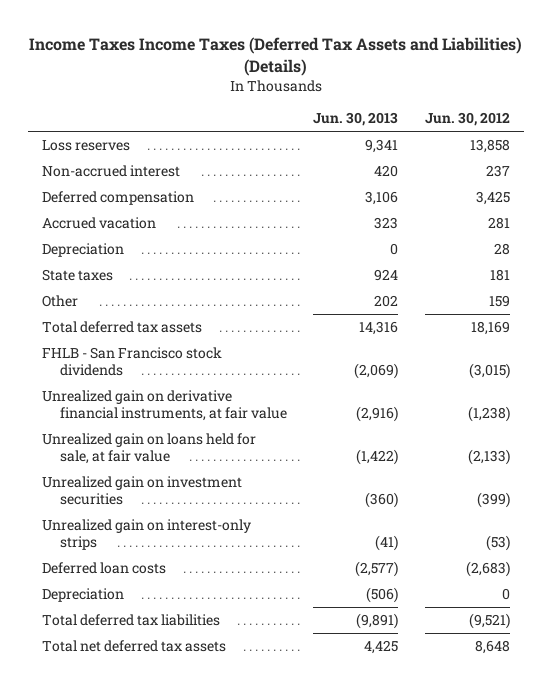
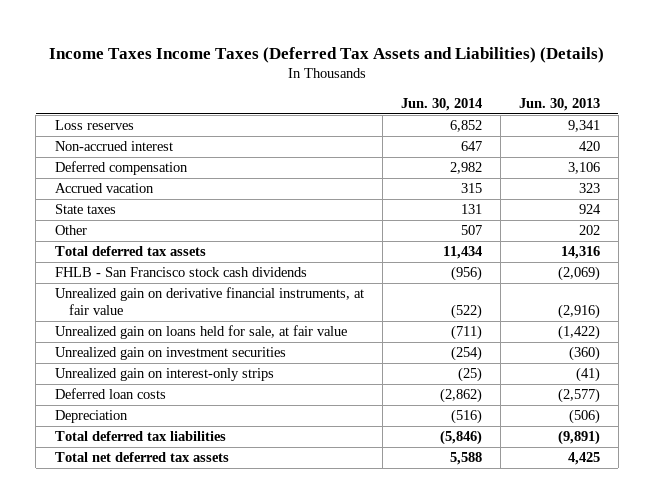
- | Jun. 30, 2013 | Jun. 30, 2012
+ | Jun. 30, 2014 | Jun. 30, 2013
- Depreciation | 0 | 28
- FHLB - San Francisco stock dividends | (2,069) | (3,015)
+ FHLB - San Francisco stock cash dividends | (956) | (2,069)

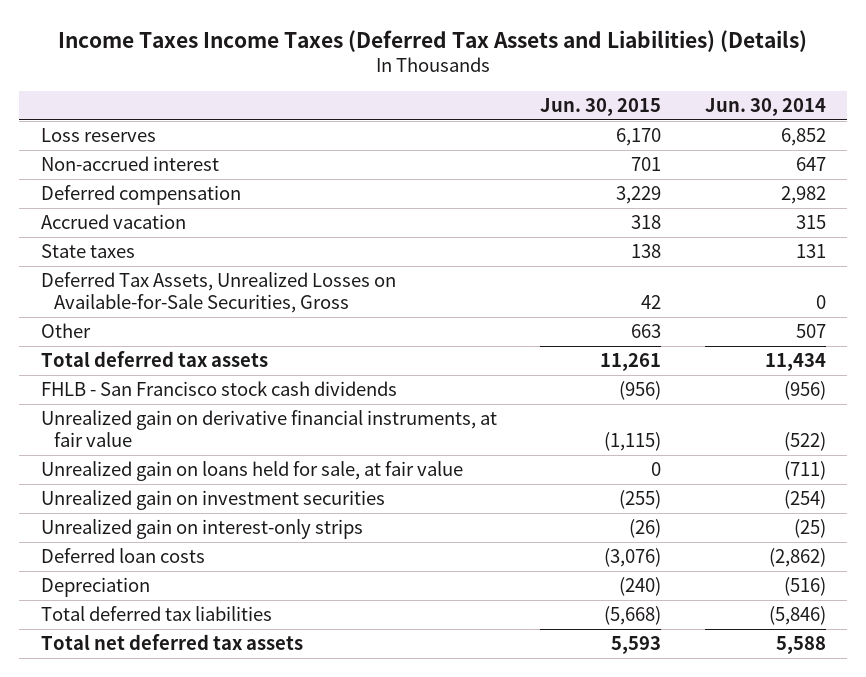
- | Jun. 30, 2014 | Jun. 30, 2013
+ | Jun. 30, 2015 | Jun. 30, 2014
+ Deferred Tax Assets, Unrealized Losses on Available-for-Sale Securities, Gross | 42 | 0

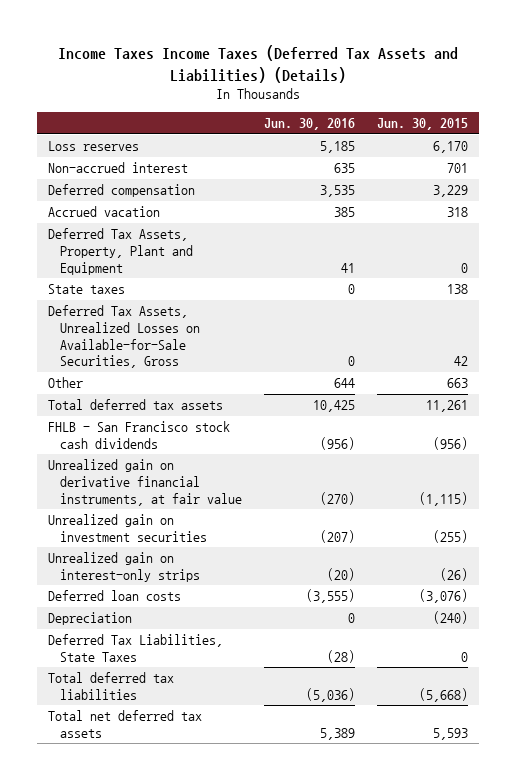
- | Jun. 30, 2015 | Jun. 30, 2014
+ | Jun. 30, 2016 | Jun. 30, 2015
+ Deferred Tax Assets, Property, Plant and Equipment | 41 | 0
- Unrealized gain on loans held for sale, at fair value | 0 | (711)
+ Deferred Tax Liabilities, State Taxes | (28) | 0

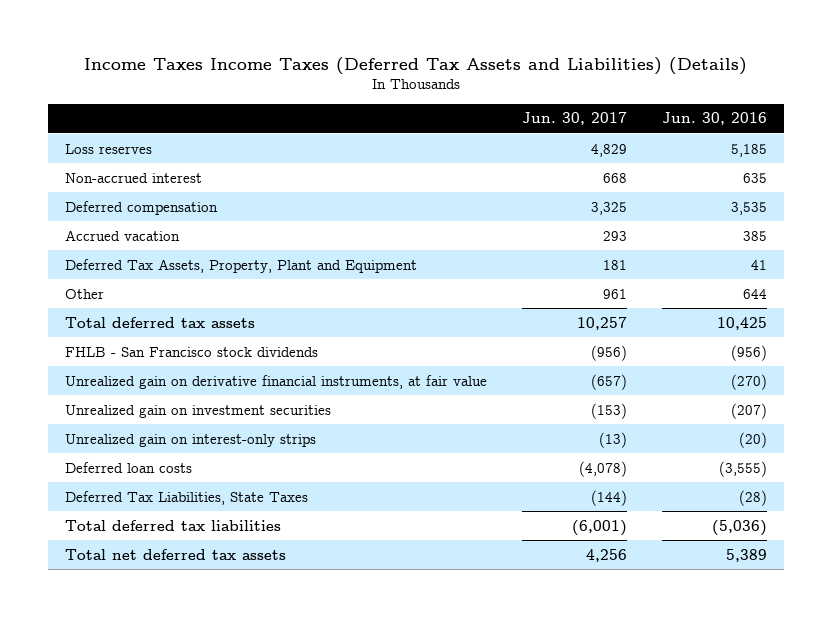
- | Jun. 30, 2016 | Jun. 30, 2015
+ | Jun. 30, 2017 | Jun. 30, 2016
- State taxes | 0 | 138
- Deferred Tax Assets, Unrealized Losses on Available-for-Sale Securities, Gross | 0 | 42
- FHLB - San Francisco stock cash dividends | (956) | (956)
+ FHLB - San Francisco stock dividends | (956) | (956)
- Depreciation | 0 | (240)

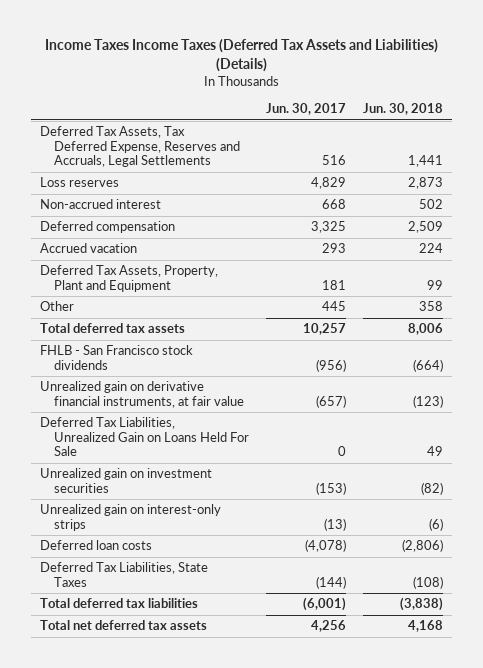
- | Jun. 30, 2017 | Jun. 30, 2016
+ | Jun. 30, 2017 | Jun. 30, 2018
+ Deferred Tax Assets, Tax Deferred Expense, Reserves and Accruals, Legal Settlements | 516 | 1,441
- Other | 961 | 644
+ Other | 445 | 358
+ Deferred Tax Liabilities, Unrealized Gain on Loans Held For Sale | 0 | 49

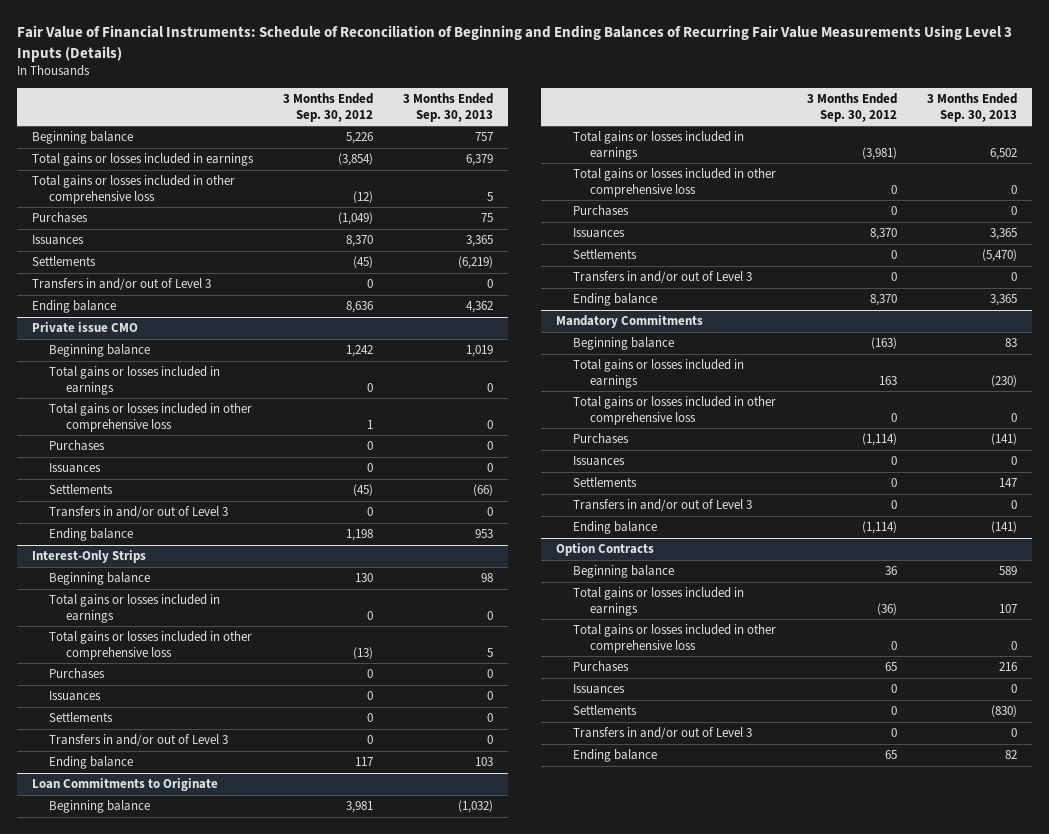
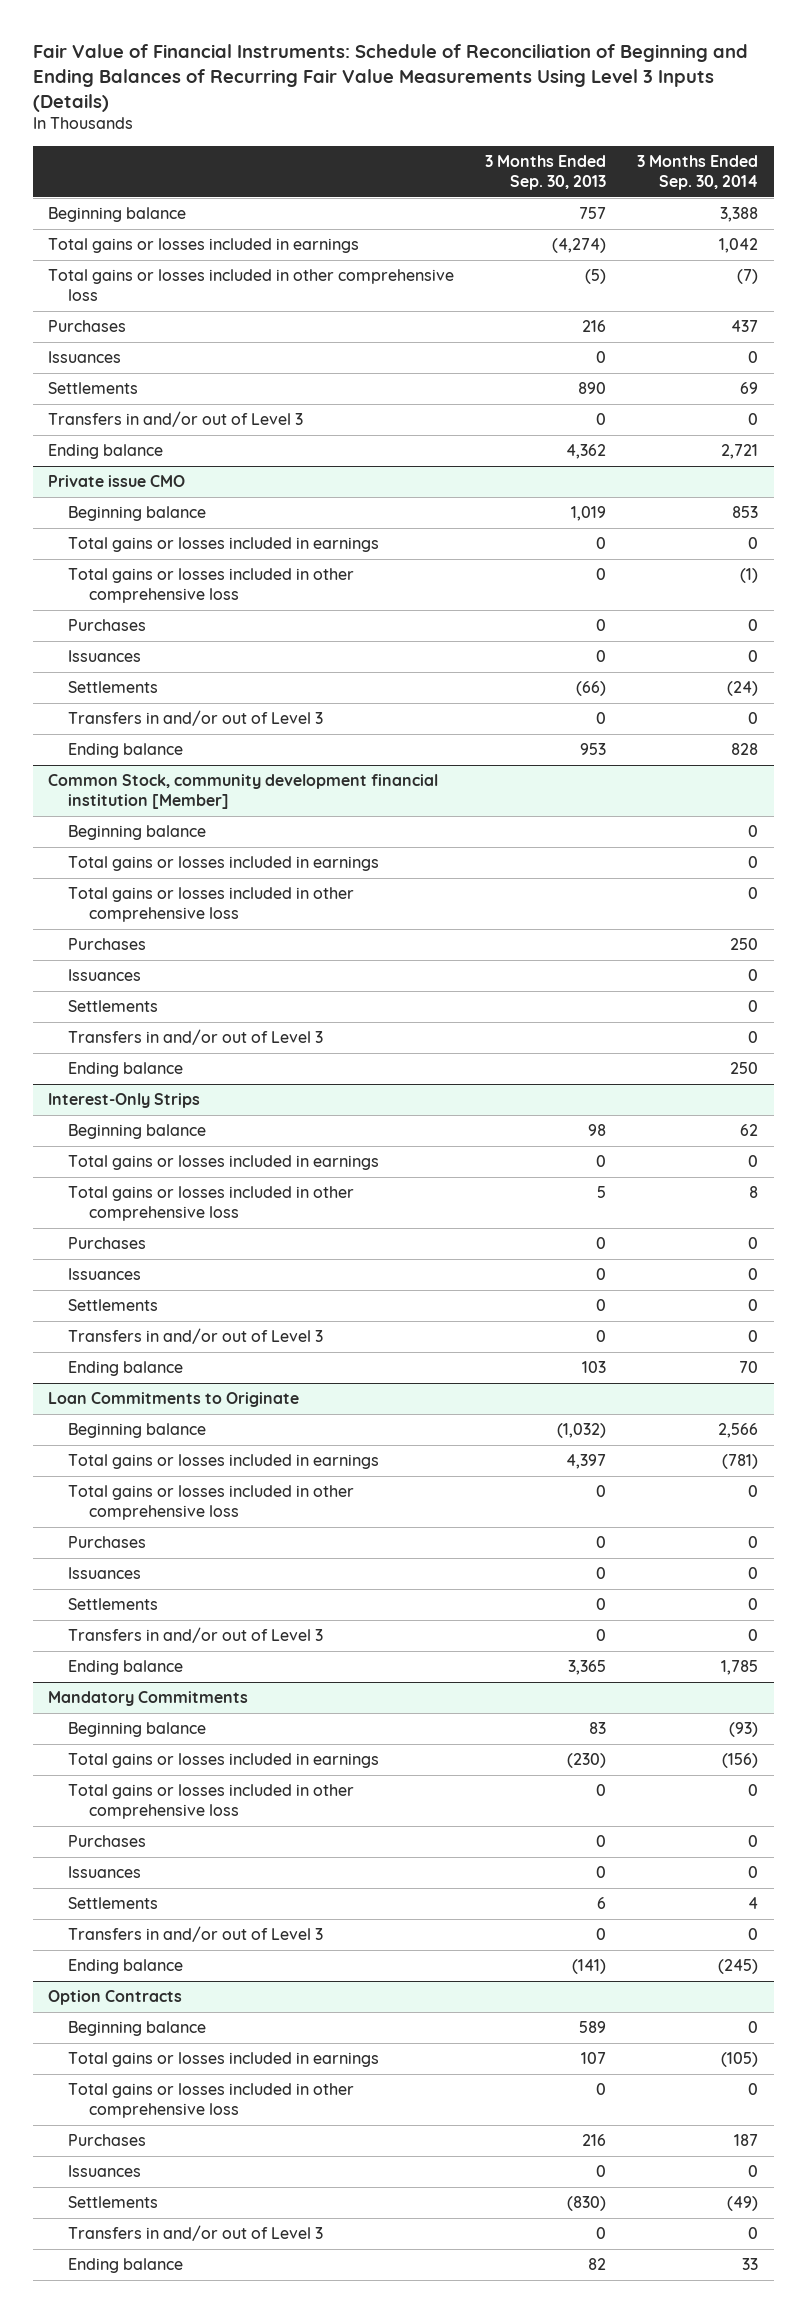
- | 3 Months Ended Sep. 30, 2012 | 3 Months Ended Sep. 30, 2013
+ | 3 Months Ended Sep. 30, 2013 | 3 Months Ended Sep. 30, 2014
- Total gains or losses included in earnings | (3,854) | 6,379
- Total gains or losses included in other comprehensive loss | (12) | 5
- Purchases | (1,049) | 75
- Issuances | 8,370 | 3,365
- Settlements | (45) | (6,219)
+ Total gains or losses included in earnings | (4,274) | 1,042
+ Total gains or losses included in other comprehensive loss | (5) | (7)
+ Purchases | 216 | 437
+ Issuances | 0 | 0
+ Settlements | 890 | 69
+ Common Stock, community development financial institution [Member]
+ Beginning balance | | 0
+ Total gains or losses included in earnings | | 0
+ Total gains or losses included in other comprehensive loss | | 0
+ Purchases | | 250
+ Issuances | | 0
+ Settlements | | 0
+ Transfers in and/or out of Level 3 | | 0
+ Ending balance | | 250
@ Loan Commitments to Originate
- Total gains or losses included in earnings | (3,981) | 6,502
+ Total gains or losses included in earnings | 4,397 | (781)
- Issuances | 8,370 | 3,365
- Settlements | 0 | (5,470)
+ Issuances | 0 | 0
+ Settlements | 0 | 0
@ Mandatory Commitments
- Purchases | (1,114) | (141)
+ Purchases | 0 | 0
- Settlements | 0 | 147
+ Settlements | 6 | 4

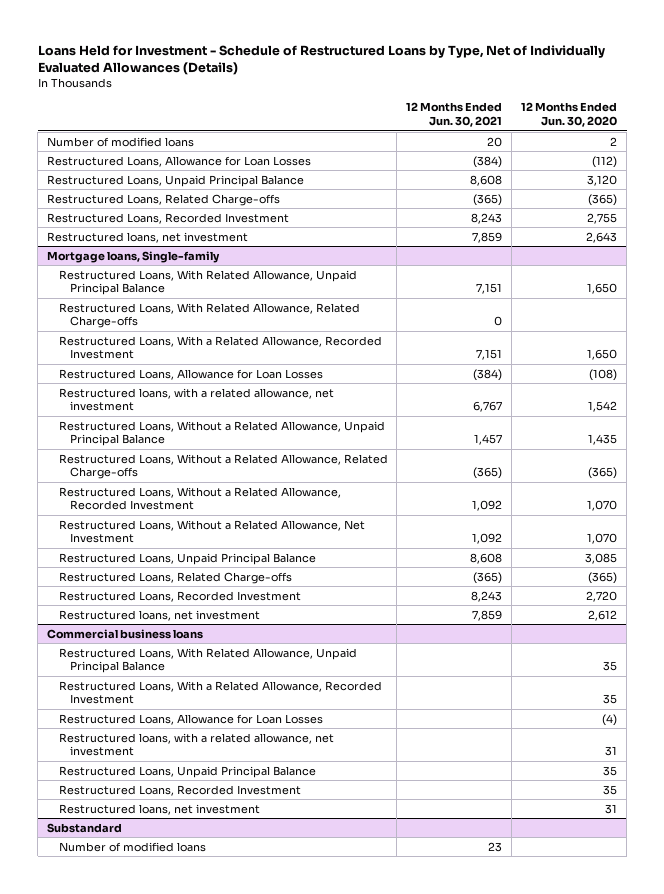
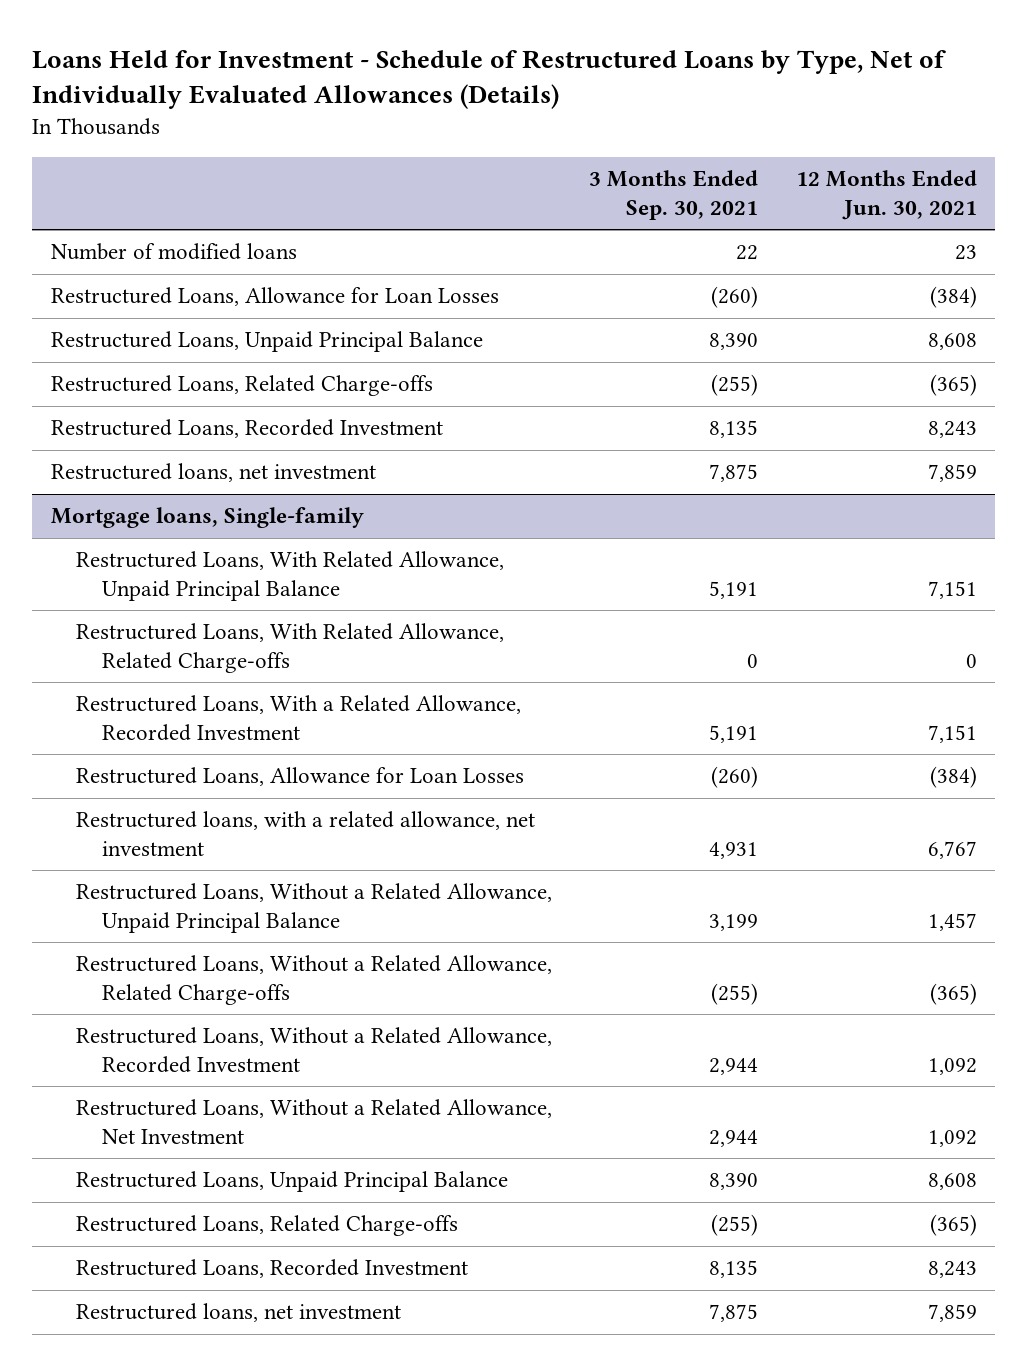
- | 12 Months Ended Jun. 30, 2021 | 12 Months Ended Jun. 30, 2020
+ | 3 Months Ended Sep. 30, 2021 | 12 Months Ended Jun. 30, 2021
- Number of modified loans | 20 | 2
+ Number of modified loans | 22 | 23
- Commercial business loans
- Restructured Loans, With Related Allowance, Unpaid Principal Balance | | 35
- Restructured Loans, With a Related Allowance, Recorded Investment | | 35
- Restructured Loans, Allowance for Loan Losses | | (4)
- Restructured loans, with a related allowance, net investment | | 31
- Restructured Loans, Unpaid Principal Balance | | 35
- Restructured Loans, Recorded Investment | | 35
- Restructured loans, net investment | | 31
- Substandard
- Number of modified loans | 23 |

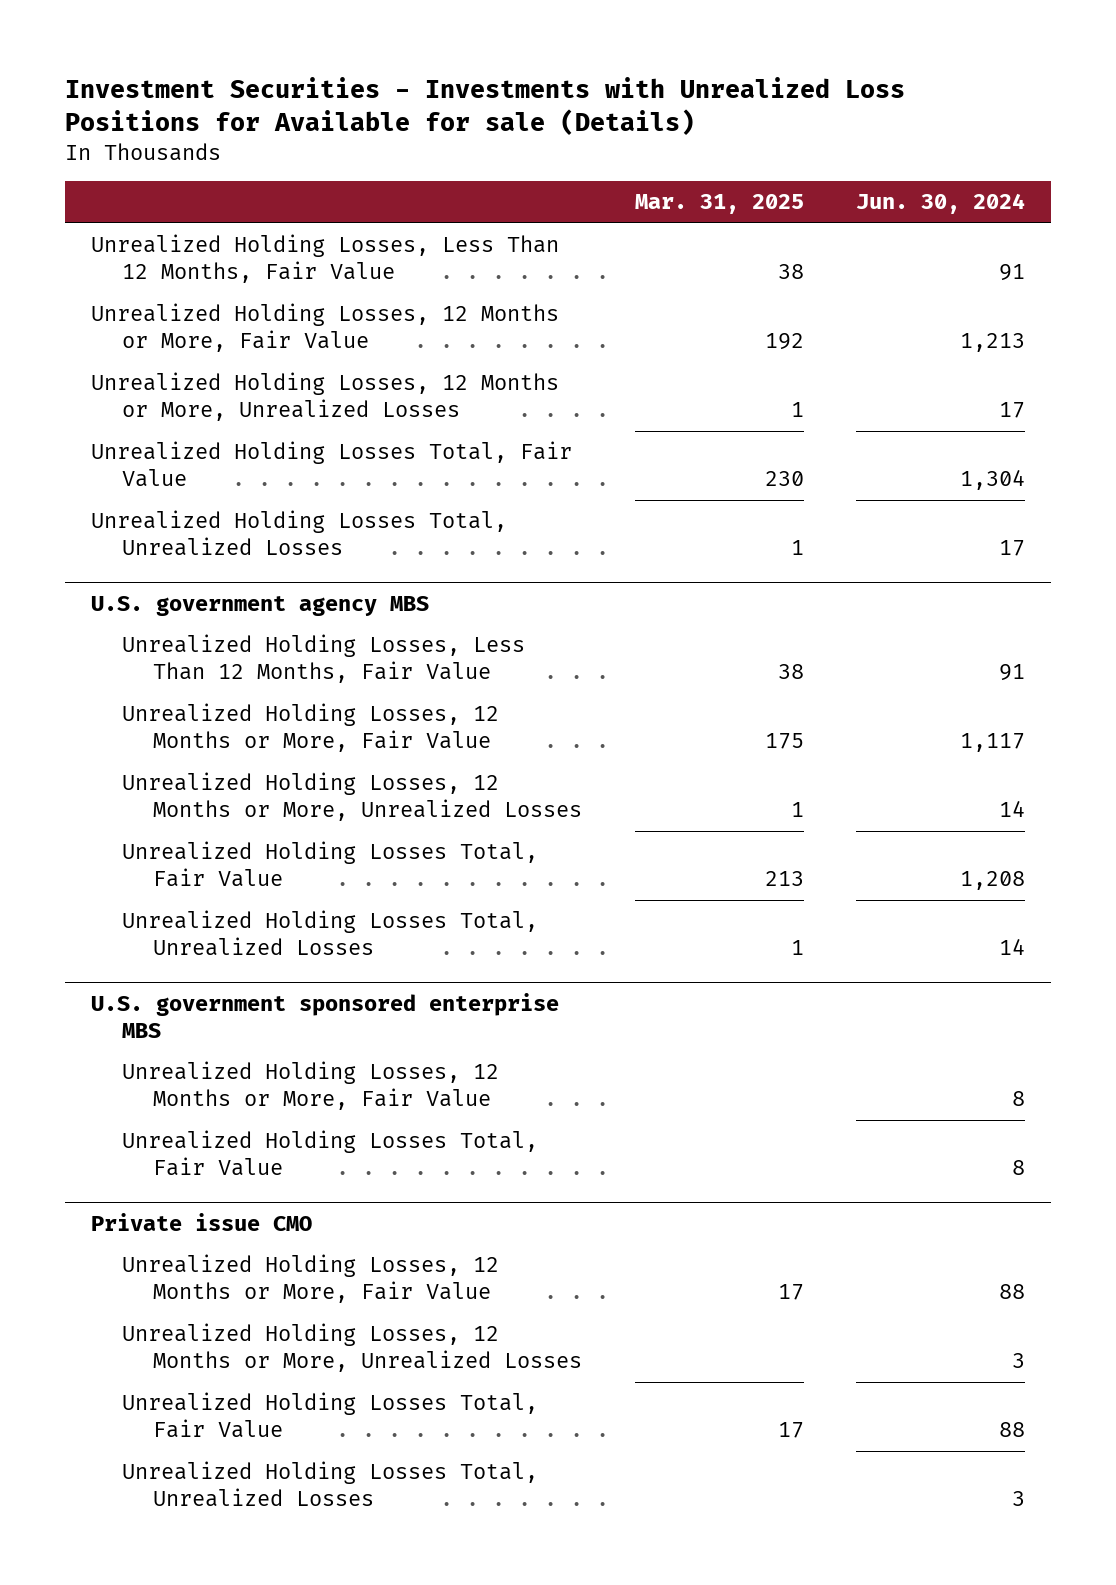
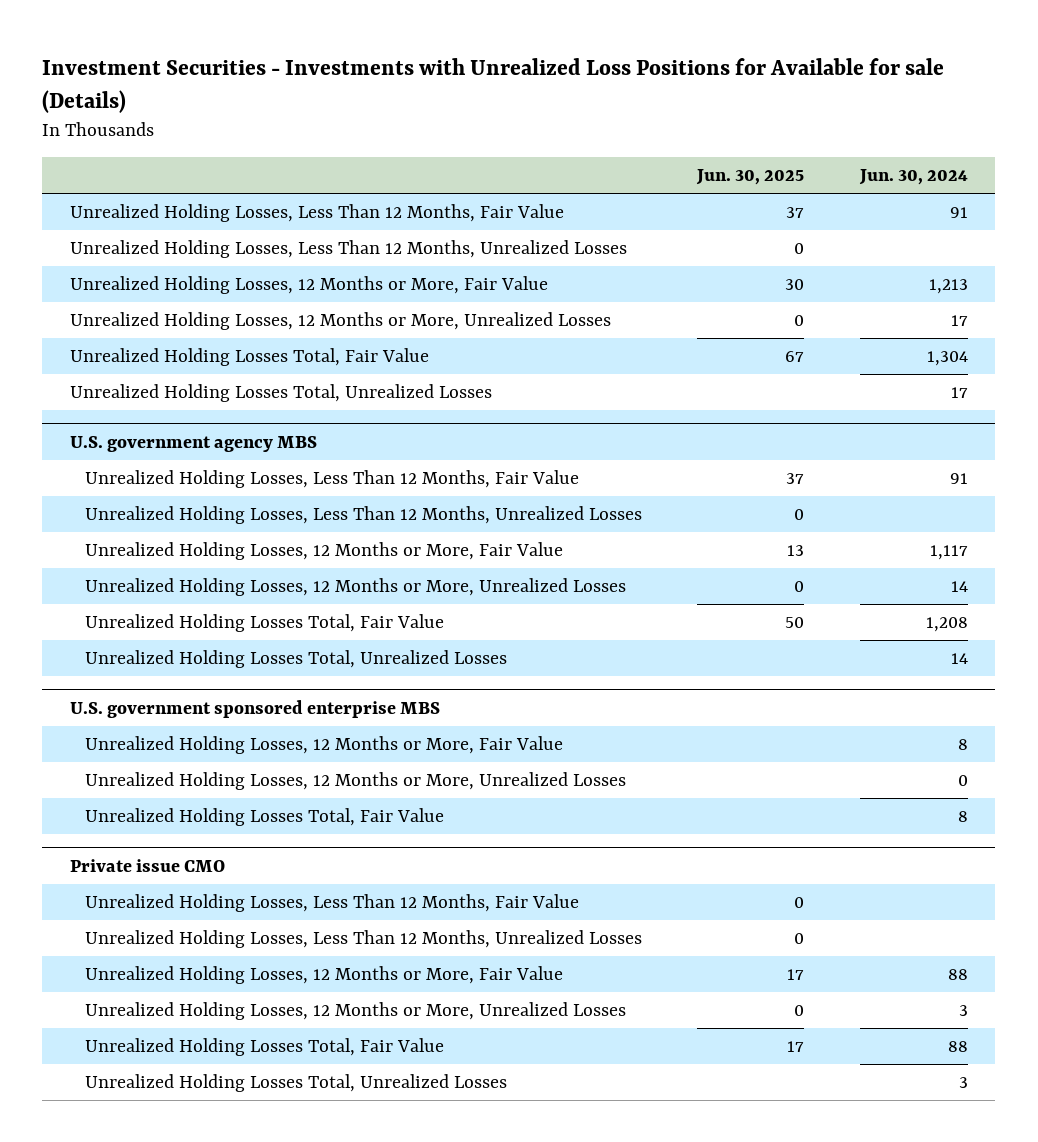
- | Mar. 31, 2025 | Jun. 30, 2024
+ | Jun. 30, 2025 | Jun. 30, 2024
+ Unrealized Holding Losses, Less Than 12 Months, Unrealized Losses | 0 |
@ U.S. government agency MBS
+ Unrealized Holding Losses, Less Than 12 Months, Unrealized Losses | 0 |
@ U.S. government sponsored enterprise MBS
+ Unrealized Holding Losses, 12 Months or More, Unrealized Losses | | 0
@ Private issue CMO
+ Unrealized Holding Losses, Less Than 12 Months, Fair Value | 0 |
+ Unrealized Holding Losses, Less Than 12 Months, Unrealized Losses | 0 |

